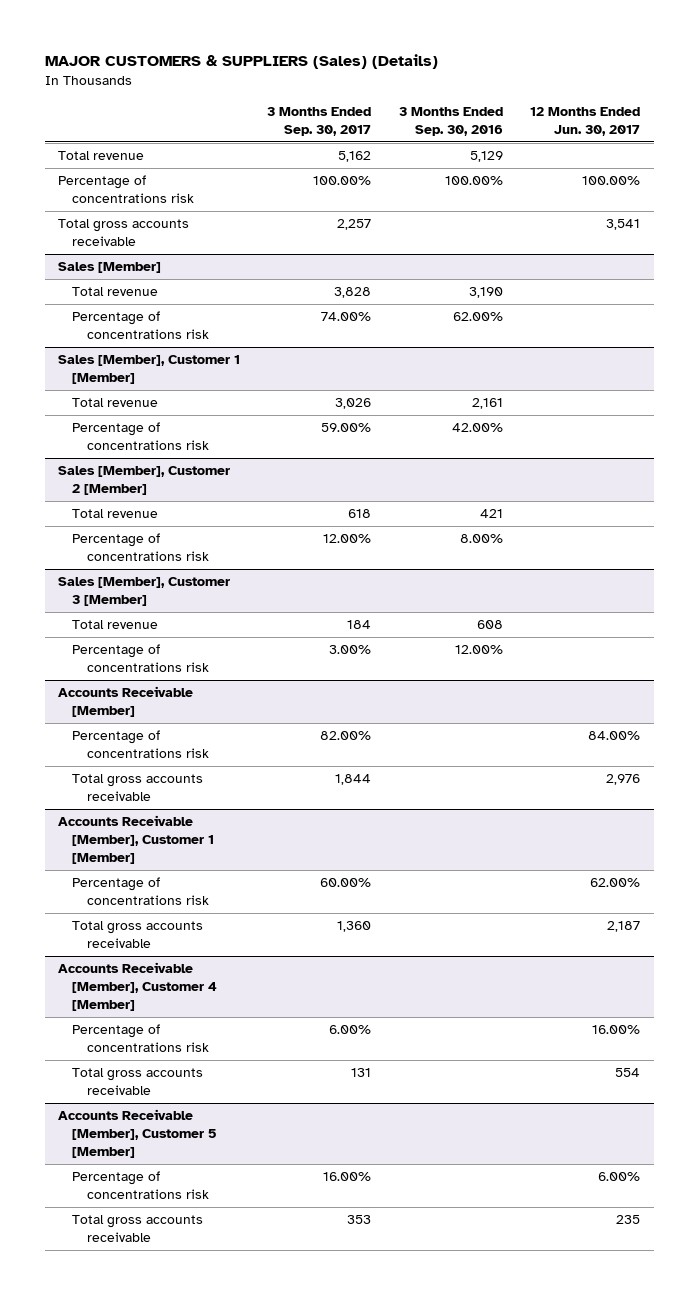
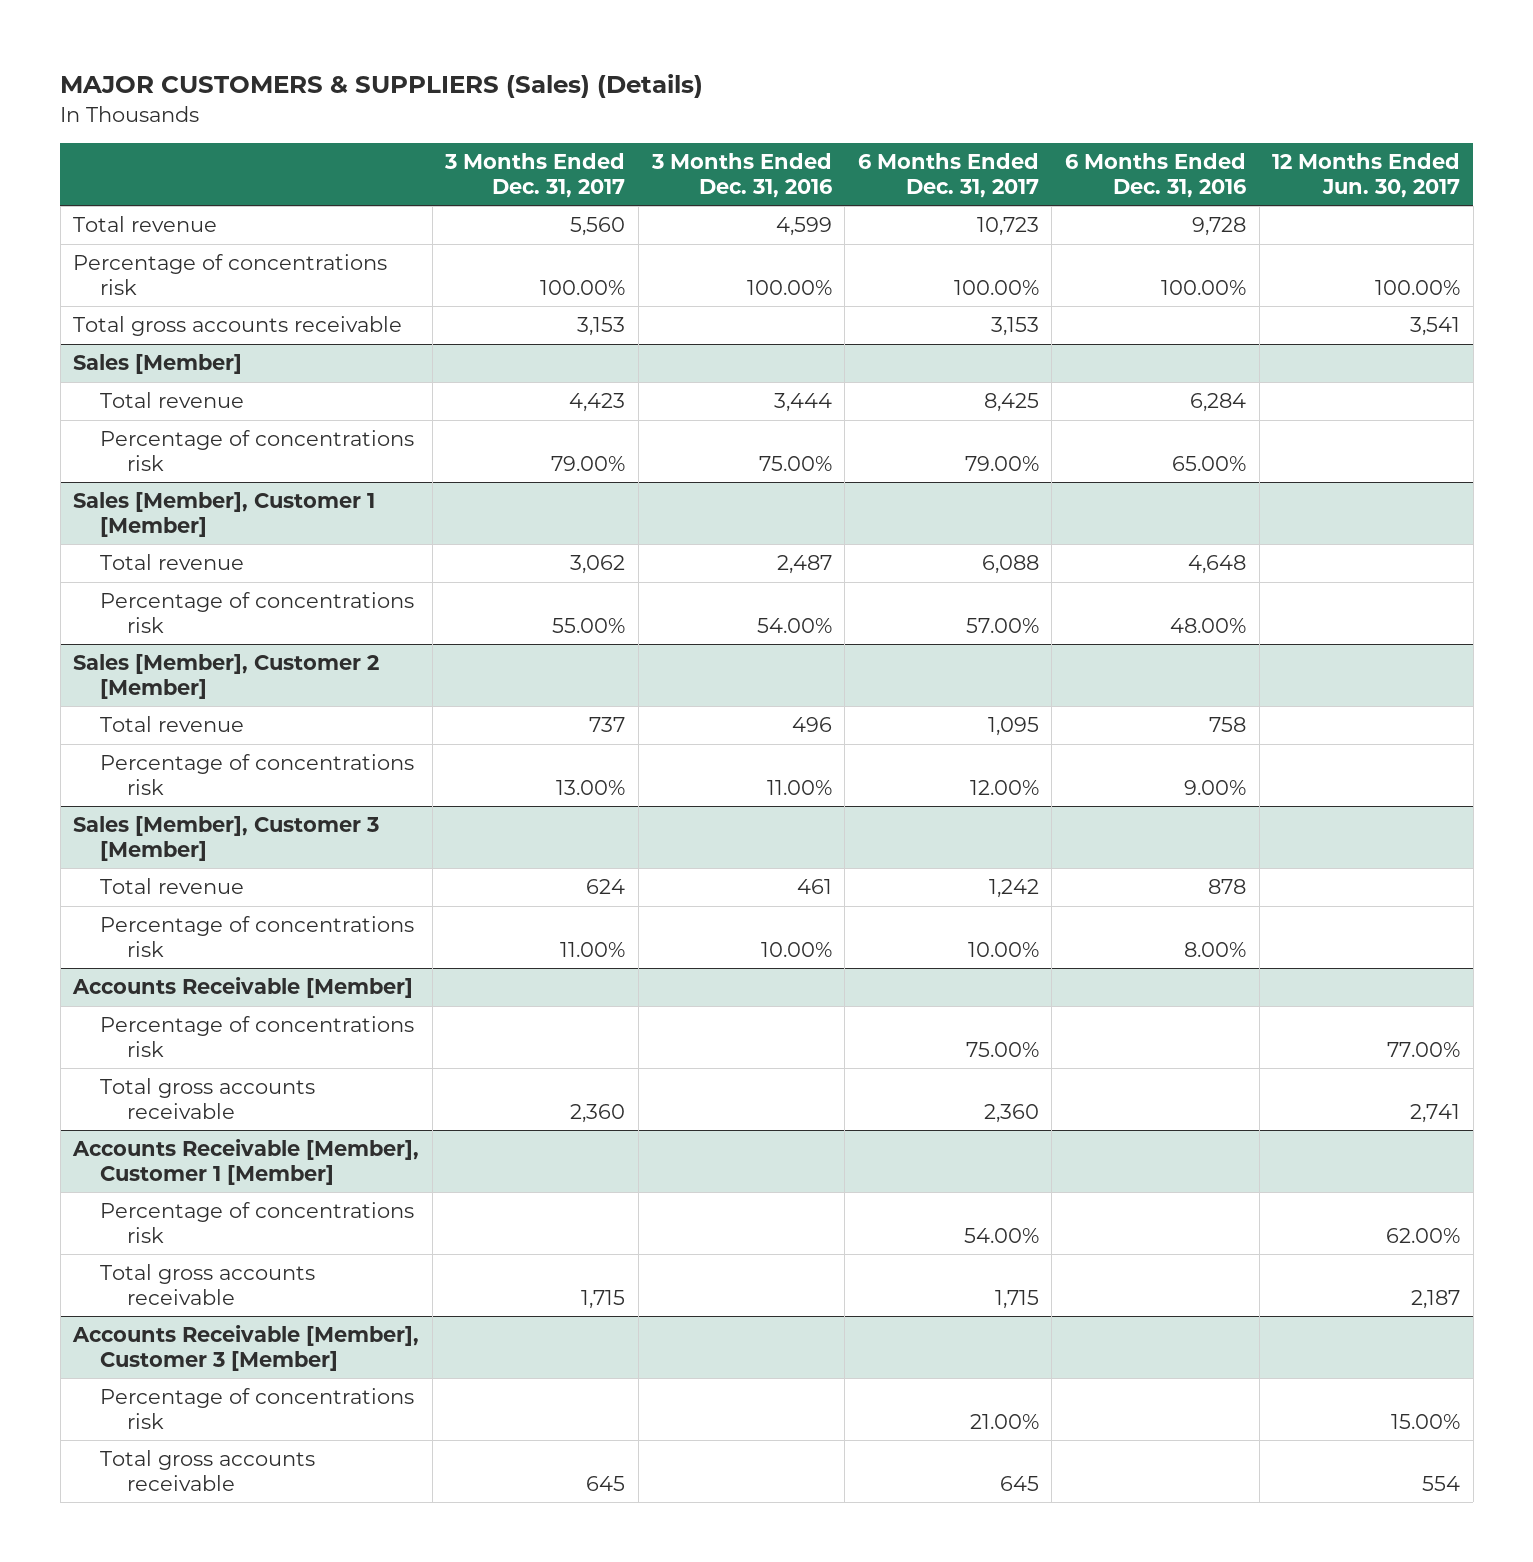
- | 3 Months Ended Sep. 30, 2017 | 3 Months Ended Sep. 30, 2016 | 12 Months Ended Jun. 30, 2017
+ | 3 Months Ended Dec. 31, 2017 | 3 Months Ended Dec. 31, 2016 | 6 Months Ended Dec. 31, 2017 | 6 Months Ended Dec. 31, 2016 | 12 Months Ended Jun. 30, 2017
@ Accounts Receivable [Member]
- Percentage of concentrations risk | 82.00% | | 84.00%
- Total gross accounts receivable | 1,844 | | 2,976
+ Percentage of concentrations risk | | | 75.00% | | 77.00%
+ Total gross accounts receivable | 2,360 | | 2,360 | | 2,741
- Accounts Receivable [Member], Customer 4 [Member]
- Percentage of concentrations risk | 6.00% | | 16.00%
+ Accounts Receivable [Member], Customer 3 [Member]
+ Percentage of concentrations risk | | | 21.00% | | 15.00%
- Accounts Receivable [Member], Customer 5 [Member]
- Percentage of concentrations risk | 16.00% | | 6.00%
- Total gross accounts receivable | 353 | | 235

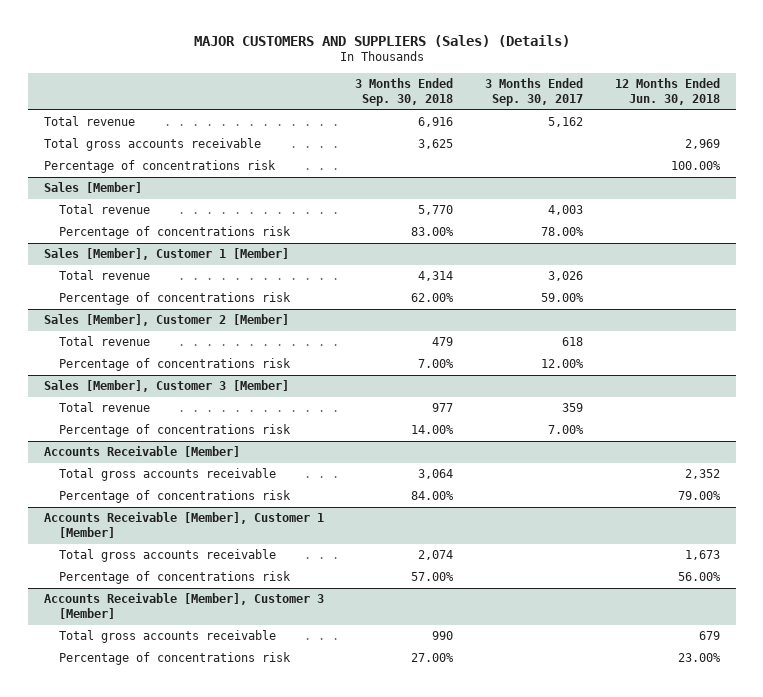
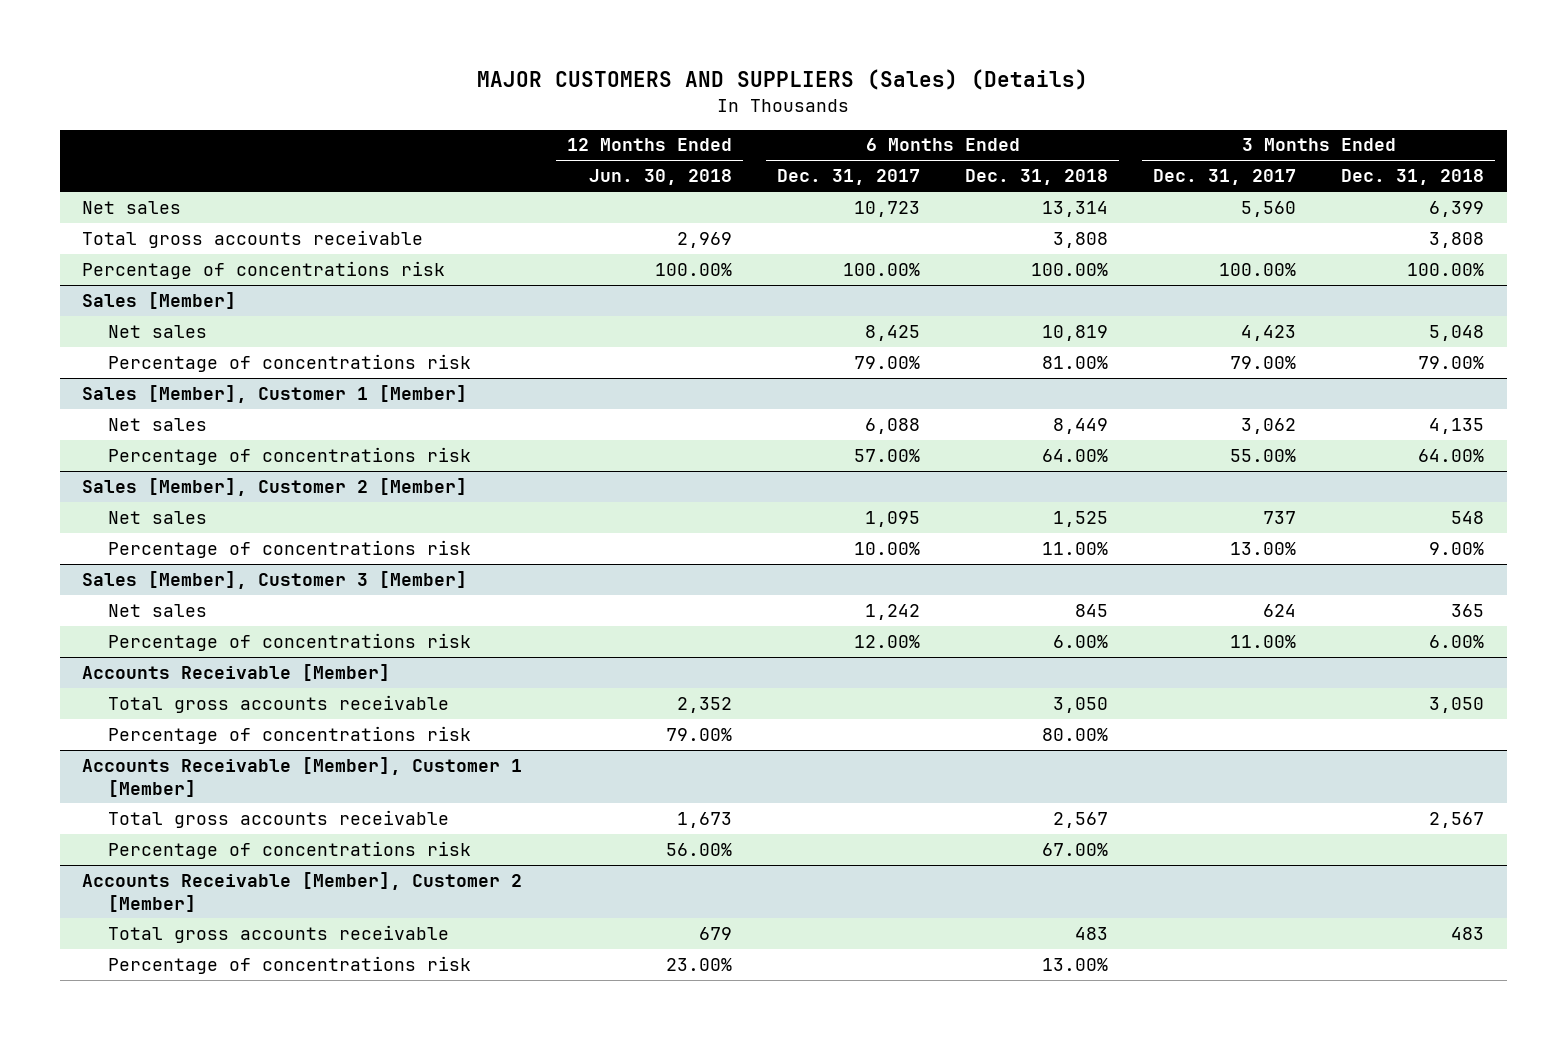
- | 3 Months Ended Sep. 30, 2018 | 3 Months Ended Sep. 30, 2017 | 12 Months Ended Jun. 30, 2018
+ | 12 Months Ended Jun. 30, 2018 | 6 Months Ended Dec. 31, 2017 | 6 Months Ended Dec. 31, 2018 | 3 Months Ended Dec. 31, 2017 | 3 Months Ended Dec. 31, 2018
- Total revenue | 6,916 | 5,162 |
+ Net sales | | 10,723 | 13,314 | 5,560 | 6,399
@ Sales [Member]
- Total revenue | 5,770 | 4,003 |
+ Net sales | | 8,425 | 10,819 | 4,423 | 5,048
@ Sales [Member], Customer 1 [Member]
- Total revenue | 4,314 | 3,026 |
+ Net sales | | 6,088 | 8,449 | 3,062 | 4,135
@ Sales [Member], Customer 2 [Member]
- Total revenue | 479 | 618 |
+ Net sales | | 1,095 | 1,525 | 737 | 548
@ Sales [Member], Customer 3 [Member]
- Total revenue | 977 | 359 |
+ Net sales | | 1,242 | 845 | 624 | 365
- Accounts Receivable [Member], Customer 3 [Member]
+ Accounts Receivable [Member], Customer 2 [Member]

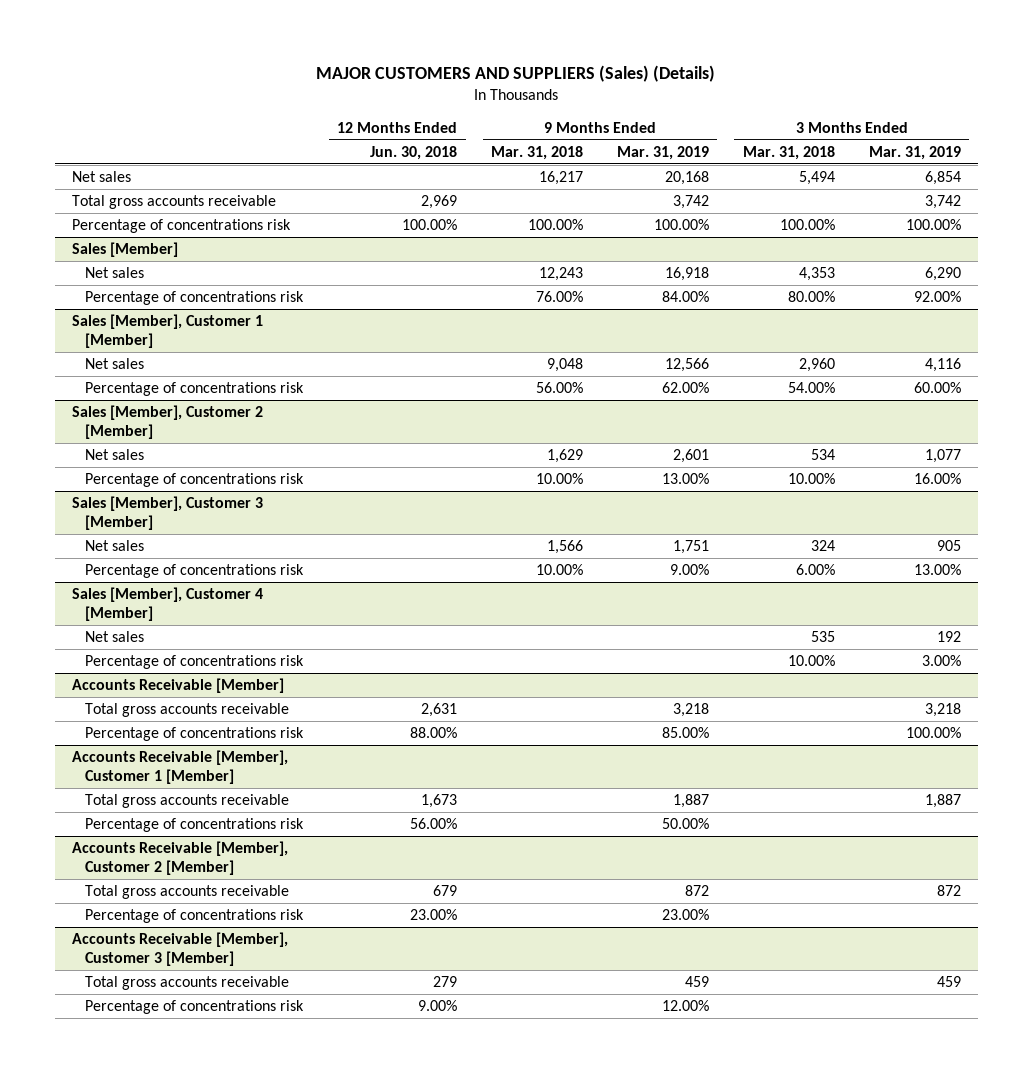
- | 12 Months Ended Jun. 30, 2018 | 6 Months Ended Dec. 31, 2017 | 6 Months Ended Dec. 31, 2018 | 3 Months Ended Dec. 31, 2017 | 3 Months Ended Dec. 31, 2018
+ | 12 Months Ended Jun. 30, 2018 | 9 Months Ended Mar. 31, 2018 | 9 Months Ended Mar. 31, 2019 | 3 Months Ended Mar. 31, 2018 | 3 Months Ended Mar. 31, 2019
+ Sales [Member], Customer 4 [Member]
+ Net sales | | | | 535 | 192
+ Percentage of concentrations risk | | | | 10.00% | 3.00%
@ Accounts Receivable [Member]
- Total gross accounts receivable | 2,352 | | 3,050 | | 3,050
- Percentage of concentrations risk | 79.00% | | 80.00% | |
+ Total gross accounts receivable | 2,631 | | 3,218 | | 3,218
+ Percentage of concentrations risk | 88.00% | | 85.00% | | 100.00%
+ Accounts Receivable [Member], Customer 3 [Member]
+ Total gross accounts receivable | 279 | | 459 | | 459
+ Percentage of concentrations risk | 9.00% | | 12.00% | |

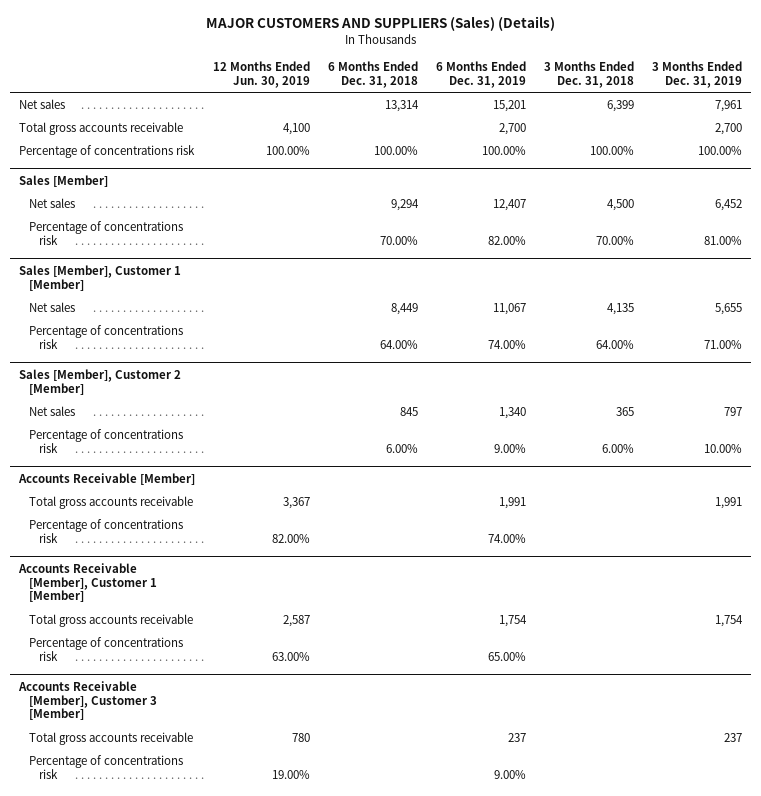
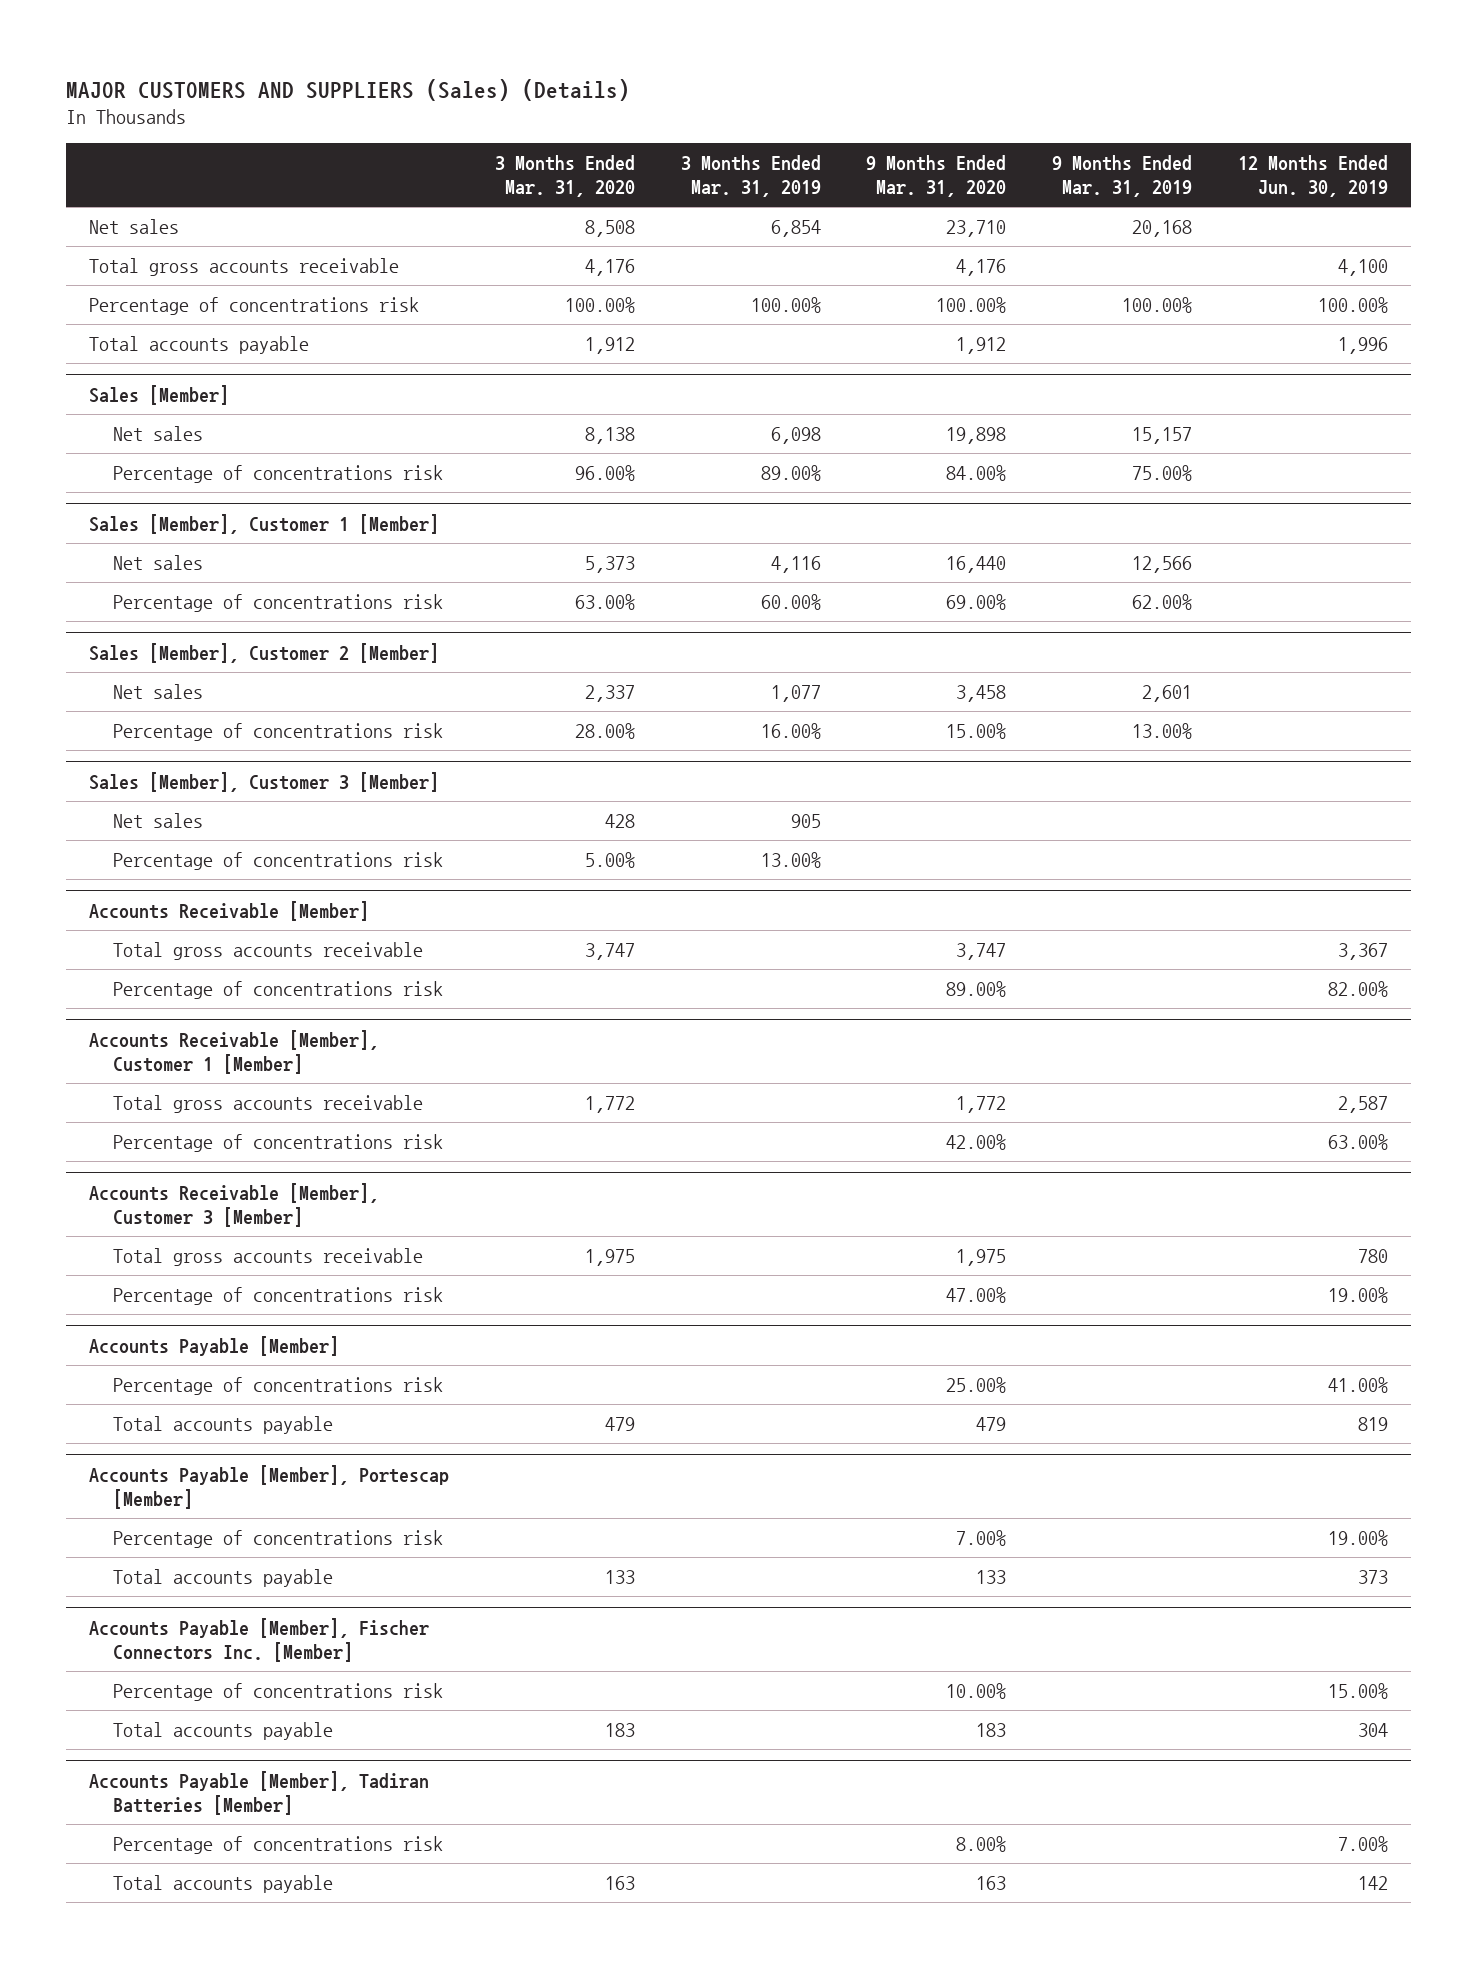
- | 12 Months Ended Jun. 30, 2019 | 6 Months Ended Dec. 31, 2018 | 6 Months Ended Dec. 31, 2019 | 3 Months Ended Dec. 31, 2018 | 3 Months Ended Dec. 31, 2019
+ | 3 Months Ended Mar. 31, 2020 | 3 Months Ended Mar. 31, 2019 | 9 Months Ended Mar. 31, 2020 | 9 Months Ended Mar. 31, 2019 | 12 Months Ended Jun. 30, 2019
+ Total accounts payable | 1,912 | | 1,912 | | 1,996
+ Sales [Member], Customer 3 [Member]
+ Net sales | 428 | 905 | | |
+ Percentage of concentrations risk | 5.00% | 13.00% | | |
+ Accounts Payable [Member]
+ Percentage of concentrations risk | | | 25.00% | | 41.00%
+ Total accounts payable | 479 | | 479 | | 819
+ Accounts Payable [Member], Portescap [Member]
+ Percentage of concentrations risk | | | 7.00% | | 19.00%
+ Total accounts payable | 133 | | 133 | | 373
+ Accounts Payable [Member], Fischer Connectors Inc. [Member]
+ Percentage of concentrations risk | | | 10.00% | | 15.00%
+ Total accounts payable | 183 | | 183 | | 304
+ Accounts Payable [Member], Tadiran Batteries [Member]
+ Percentage of concentrations risk | | | 8.00% | | 7.00%
+ Total accounts payable | 163 | | 163 | | 142

